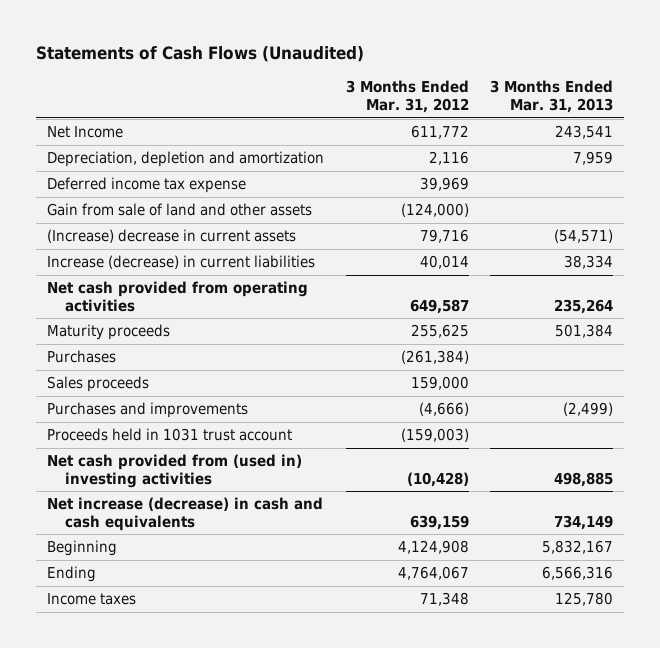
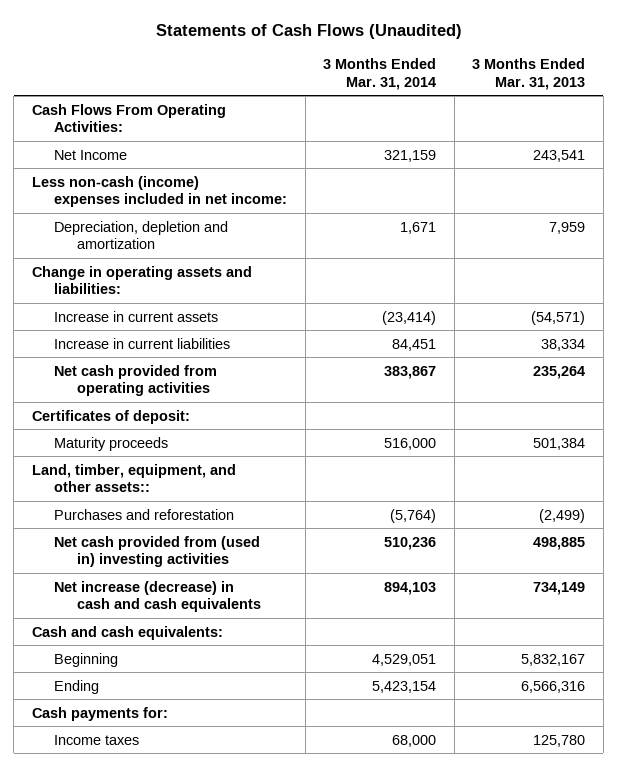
- | 3 Months Ended Mar. 31, 2012 | 3 Months Ended Mar. 31, 2013
+ | 3 Months Ended Mar. 31, 2014 | 3 Months Ended Mar. 31, 2013
+ Cash Flows From Operating Activities:
+ Less non-cash (income) expenses included in net income:
- Deferred income tax expense | 39,969 |
- Gain from sale of land and other assets | (124,000) |
- (Increase) decrease in current assets | 79,716 | (54,571)
- Increase (decrease) in current liabilities | 40,014 | 38,334
+ Change in operating assets and liabilities:
+ Increase in current assets | (23,414) | (54,571)
+ Increase in current liabilities | 84,451 | 38,334
+ Certificates of deposit:
- Purchases | (261,384) |
- Sales proceeds | 159,000 |
- Purchases and improvements | (4,666) | (2,499)
- Proceeds held in 1031 trust account | (159,003) |
+ Land, timber, equipment, and other assets::
+ Purchases and reforestation | (5,764) | (2,499)
+ Cash and cash equivalents:
+ Cash payments for:

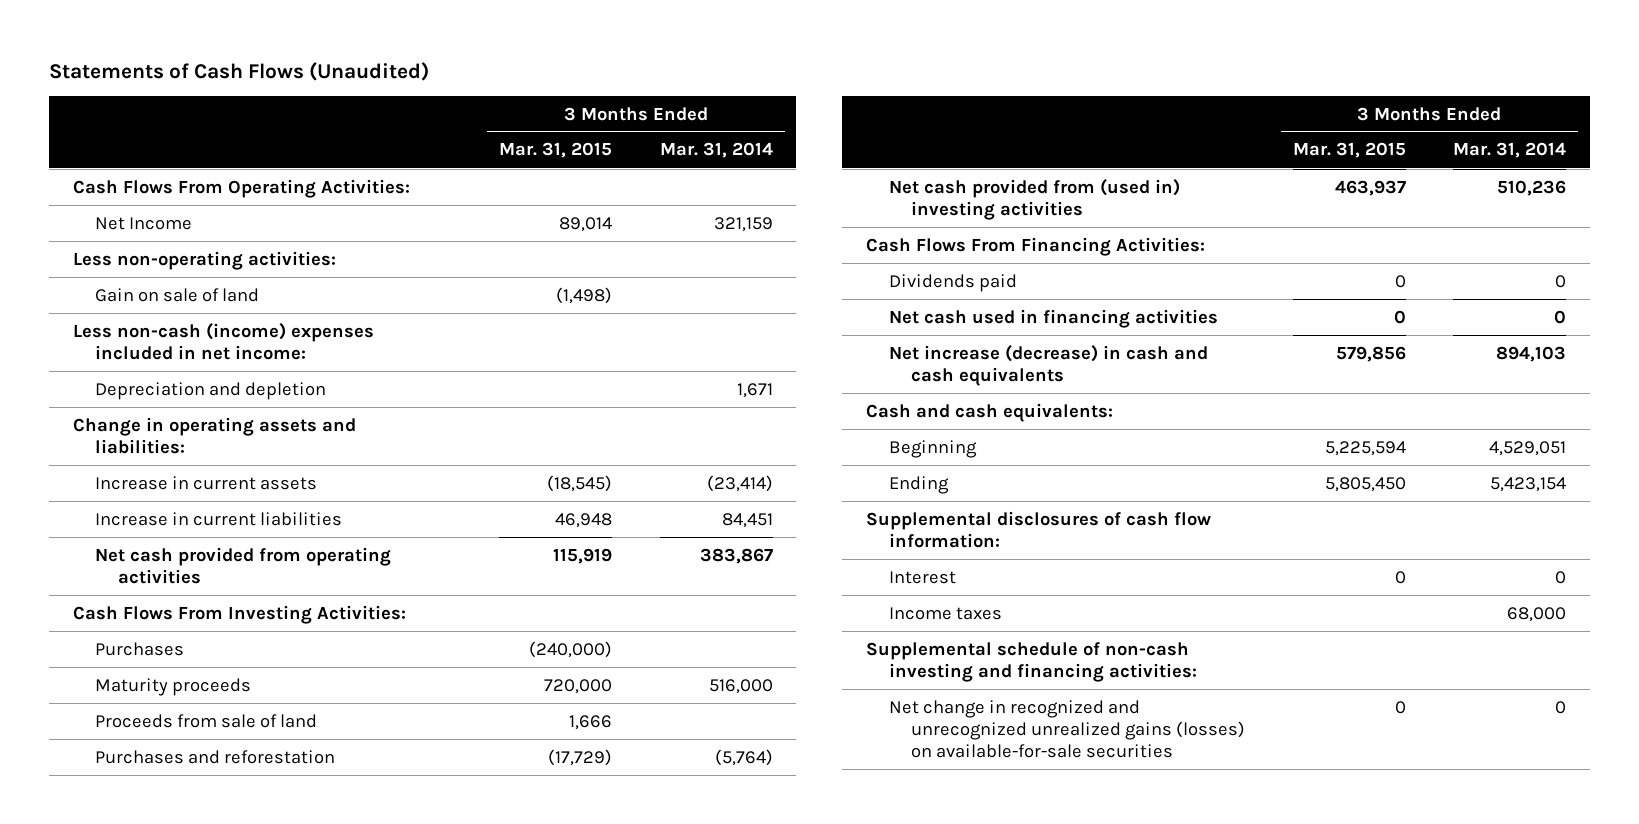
- | 3 Months Ended Mar. 31, 2014 | 3 Months Ended Mar. 31, 2013
+ | 3 Months Ended Mar. 31, 2015 | 3 Months Ended Mar. 31, 2014
+ Less non-operating activities:
+ Gain on sale of land | (1,498) |
- Depreciation, depletion and amortization | 1,671 | 7,959
+ Depreciation and depletion | | 1,671
- Certificates of deposit:
+ Cash Flows From Investing Activities:
+ Purchases | (240,000) |
- Land, timber, equipment, and other assets::
+ Proceeds from sale of land | 1,666 |
+ Cash Flows From Financing Activities:
+ Dividends paid | 0 | 0
+ Net cash used in financing activities | 0 | 0
- Cash payments for:
+ Supplemental disclosures of cash flow information:
+ Interest | 0 | 0
+ Supplemental schedule of non-cash investing and financing activities:
+ Net change in recognized and unrecognized unrealized gains (losses) on available-for-sale securities | 0 | 0

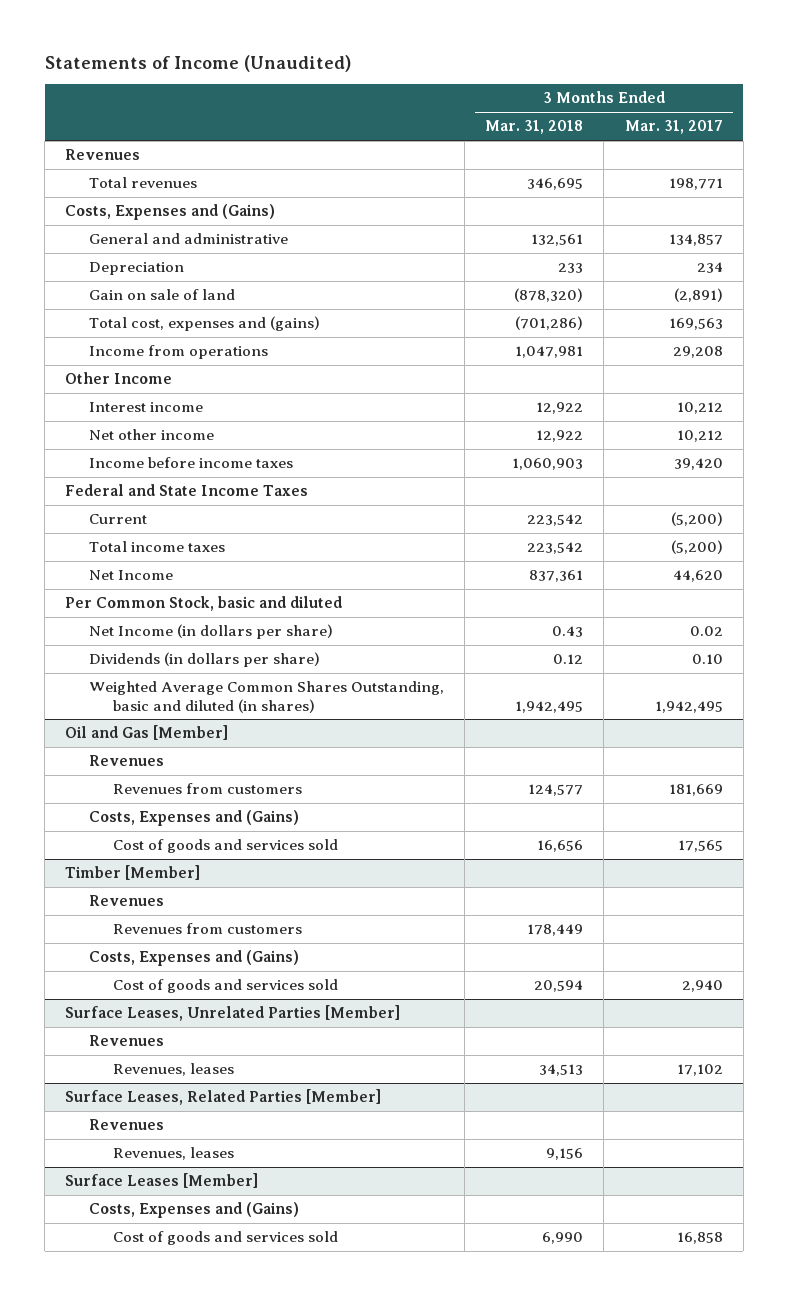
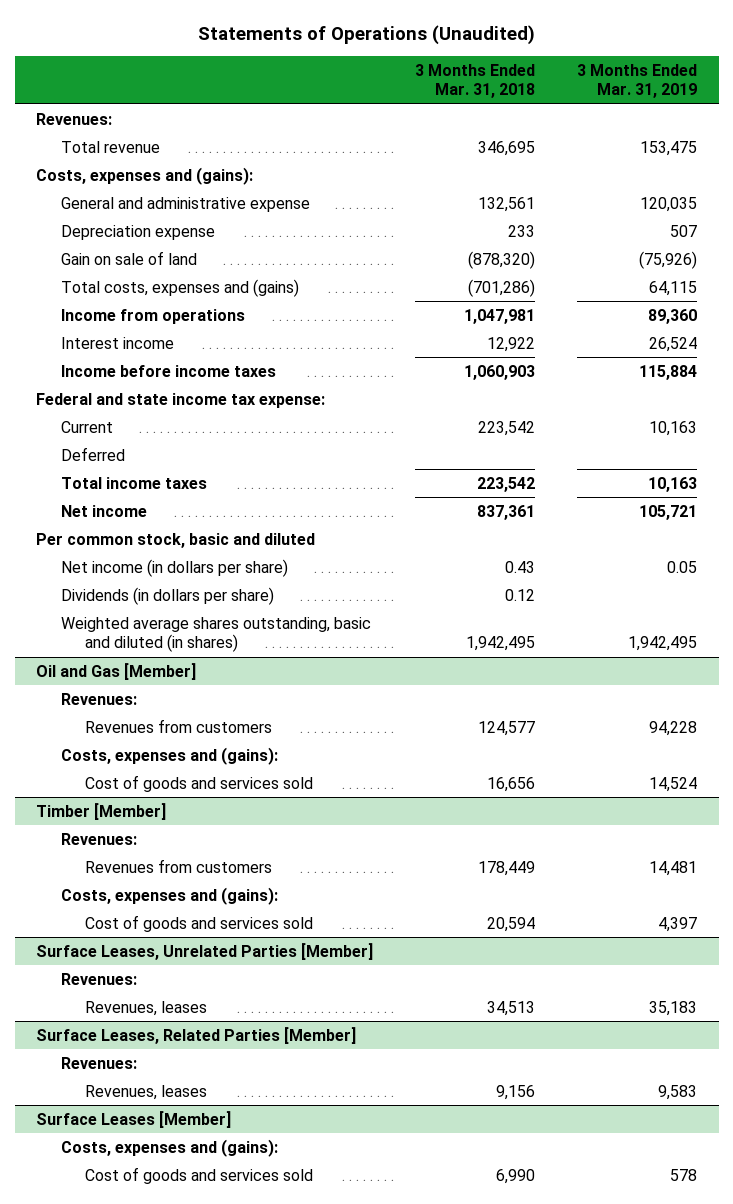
- Statements of Income (Unaudited)
+ Statements of Operations (Unaudited)
- | 3 Months Ended Mar. 31, 2018 | 3 Months Ended Mar. 31, 2017
+ | 3 Months Ended Mar. 31, 2018 | 3 Months Ended Mar. 31, 2019
- Revenues
- Total revenues | 346,695 | 198,771
- Costs, Expenses and (Gains)
- General and administrative | 132,561 | 134,857
- Depreciation | 233 | 234
+ Revenues:
+ Total revenue | 346,695 | 153,475
+ Costs, expenses and (gains):
+ General and administrative expense | 132,561 | 120,035
+ Depreciation expense | 233 | 507
- Total cost, expenses and (gains) | (701,286) | 169,563
+ Total costs, expenses and (gains) | (701,286) | 64,115
- Other Income
- Net other income | 12,922 | 10,212
- Federal and State Income Taxes
+ Federal and state income tax expense:
+ Deferred
- Net Income | 837,361 | 44,620
- Per Common Stock, basic and diluted
- Net Income (in dollars per share) | 0.43 | 0.02
+ Net income | 837,361 | 105,721
+ Per common stock, basic and diluted
+ Net income (in dollars per share) | 0.43 | 0.05
- Weighted Average Common Shares Outstanding, basic and diluted (in shares) | 1,942,495 | 1,942,495
+ Weighted average shares outstanding, basic and diluted (in shares) | 1,942,495 | 1,942,495
@ Oil and Gas [Member]
- Revenues
+ Revenues:
- Costs, Expenses and (Gains)
+ Costs, expenses and (gains):
@ Timber [Member]
- Revenues
+ Revenues:
- Costs, Expenses and (Gains)
+ Costs, expenses and (gains):
@ Surface Leases, Unrelated Parties [Member]
- Revenues
+ Revenues:
@ Surface Leases, Related Parties [Member]
- Revenues
+ Revenues:
@ Surface Leases [Member]
- Costs, Expenses and (Gains)
+ Costs, expenses and (gains):

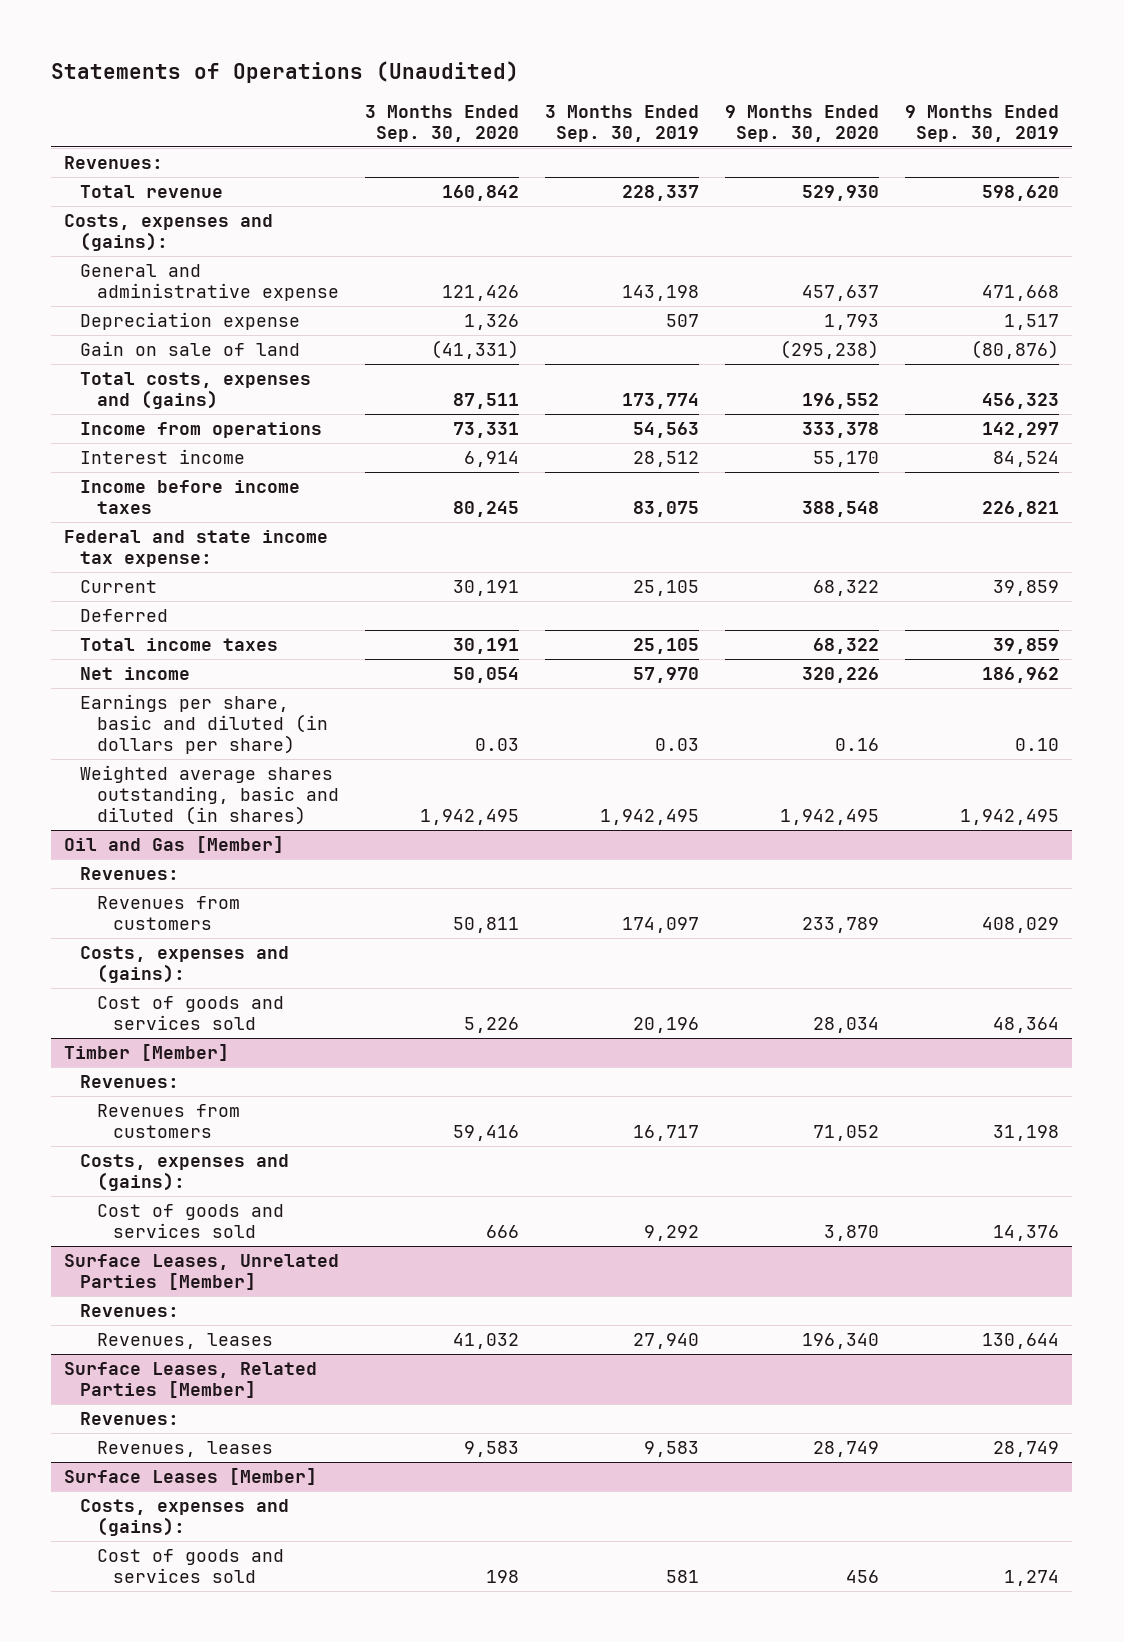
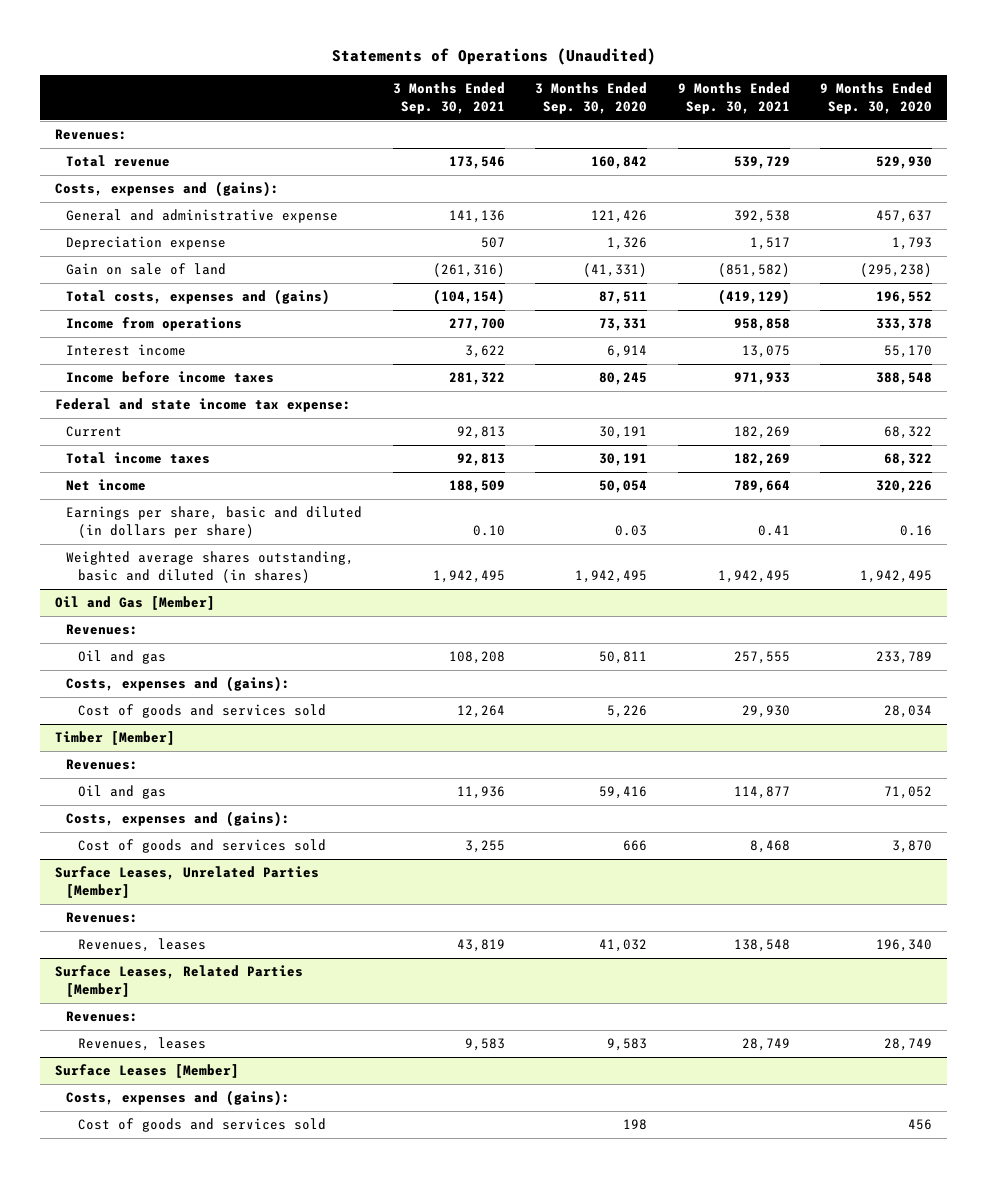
- | 3 Months Ended Sep. 30, 2020 | 3 Months Ended Sep. 30, 2019 | 9 Months Ended Sep. 30, 2020 | 9 Months Ended Sep. 30, 2019
+ | 3 Months Ended Sep. 30, 2021 | 3 Months Ended Sep. 30, 2020 | 9 Months Ended Sep. 30, 2021 | 9 Months Ended Sep. 30, 2020
- Deferred
@ Oil and Gas [Member]
- Revenues from customers | 50,811 | 174,097 | 233,789 | 408,029
+ Oil and gas | 108,208 | 50,811 | 257,555 | 233,789
@ Timber [Member]
- Revenues from customers | 59,416 | 16,717 | 71,052 | 31,198
+ Oil and gas | 11,936 | 59,416 | 114,877 | 71,052

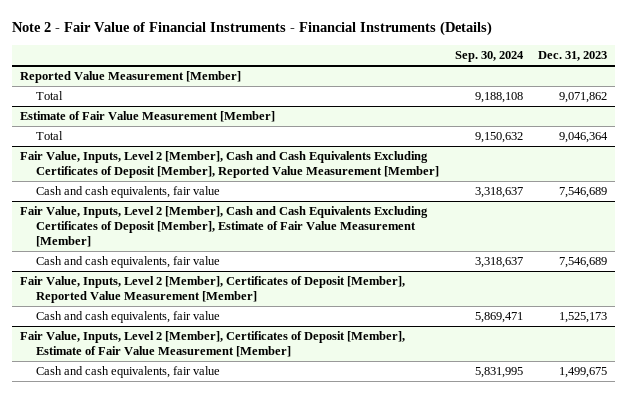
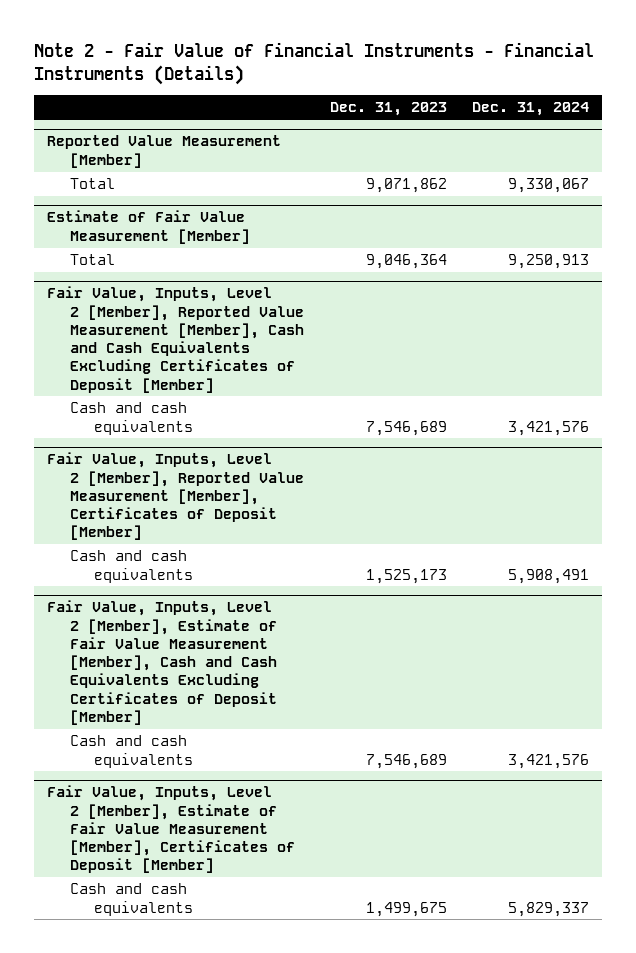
- | Sep. 30, 2024 | Dec. 31, 2023
+ | Dec. 31, 2023 | Dec. 31, 2024
- Fair Value, Inputs, Level 2 [Member], Cash and Cash Equivalents Excluding Certificates of Deposit [Member], Reported Value Measurement [Member]
- Cash and cash equivalents, fair value | 3,318,637 | 7,546,689
- Fair Value, Inputs, Level 2 [Member], Cash and Cash Equivalents Excluding Certificates of Deposit [Member], Estimate of Fair Value Measurement [Member]
- Cash and cash equivalents, fair value | 3,318,637 | 7,546,689
- Fair Value, Inputs, Level 2 [Member], Certificates of Deposit [Member], Reported Value Measurement [Member]
- Cash and cash equivalents, fair value | 5,869,471 | 1,525,173
- Fair Value, Inputs, Level 2 [Member], Certificates of Deposit [Member], Estimate of Fair Value Measurement [Member]
- Cash and cash equivalents, fair value | 5,831,995 | 1,499,675
+ Fair Value, Inputs, Level 2 [Member], Reported Value Measurement [Member], Cash and Cash Equivalents Excluding Certificates of Deposit [Member]
+ Cash and cash equivalents | 7,546,689 | 3,421,576
+ Fair Value, Inputs, Level 2 [Member], Reported Value Measurement [Member], Certificates of Deposit [Member]
+ Cash and cash equivalents | 1,525,173 | 5,908,491
+ Fair Value, Inputs, Level 2 [Member], Estimate of Fair Value Measurement [Member], Cash and Cash Equivalents Excluding Certificates of Deposit [Member]
+ Cash and cash equivalents | 7,546,689 | 3,421,576
+ Fair Value, Inputs, Level 2 [Member], Estimate of Fair Value Measurement [Member], Certificates of Deposit [Member]
+ Cash and cash equivalents | 1,499,675 | 5,829,337

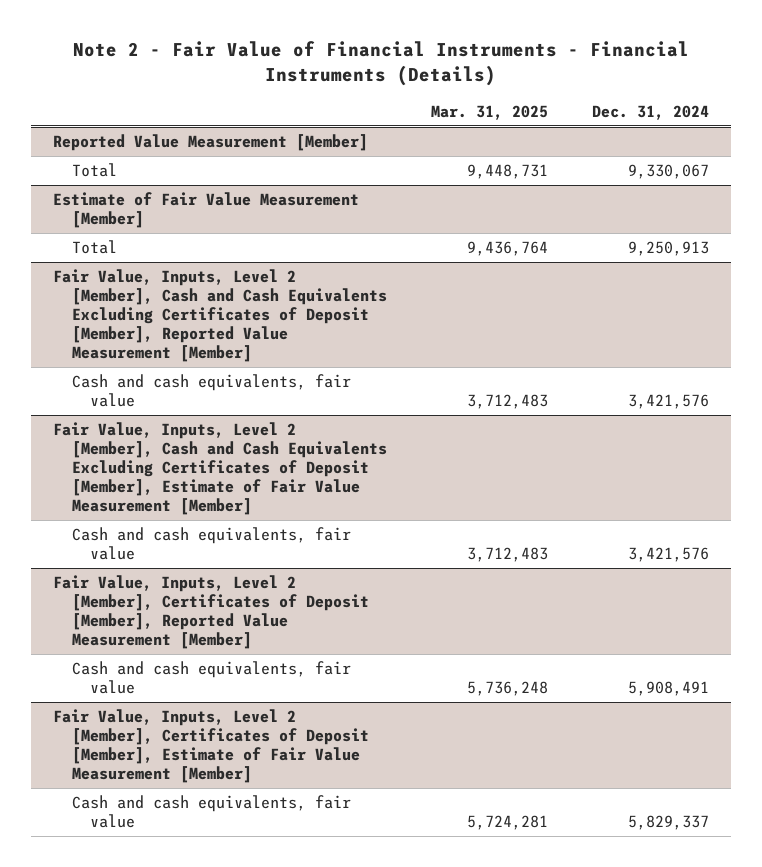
- | Dec. 31, 2023 | Dec. 31, 2024
+ | Mar. 31, 2025 | Dec. 31, 2024
- Fair Value, Inputs, Level 2 [Member], Reported Value Measurement [Member], Cash and Cash Equivalents Excluding Certificates of Deposit [Member]
- Cash and cash equivalents | 7,546,689 | 3,421,576
- Fair Value, Inputs, Level 2 [Member], Reported Value Measurement [Member], Certificates of Deposit [Member]
- Cash and cash equivalents | 1,525,173 | 5,908,491
- Fair Value, Inputs, Level 2 [Member], Estimate of Fair Value Measurement [Member], Cash and Cash Equivalents Excluding Certificates of Deposit [Member]
- Cash and cash equivalents | 7,546,689 | 3,421,576
- Fair Value, Inputs, Level 2 [Member], Estimate of Fair Value Measurement [Member], Certificates of Deposit [Member]
- Cash and cash equivalents | 1,499,675 | 5,829,337
+ Fair Value, Inputs, Level 2 [Member], Cash and Cash Equivalents Excluding Certificates of Deposit [Member], Reported Value Measurement [Member]
+ Cash and cash equivalents, fair value | 3,712,483 | 3,421,576
+ Fair Value, Inputs, Level 2 [Member], Cash and Cash Equivalents Excluding Certificates of Deposit [Member], Estimate of Fair Value Measurement [Member]
+ Cash and cash equivalents, fair value | 3,712,483 | 3,421,576
+ Fair Value, Inputs, Level 2 [Member], Certificates of Deposit [Member], Reported Value Measurement [Member]
+ Cash and cash equivalents, fair value | 5,736,248 | 5,908,491
+ Fair Value, Inputs, Level 2 [Member], Certificates of Deposit [Member], Estimate of Fair Value Measurement [Member]
+ Cash and cash equivalents, fair value | 5,724,281 | 5,829,337

